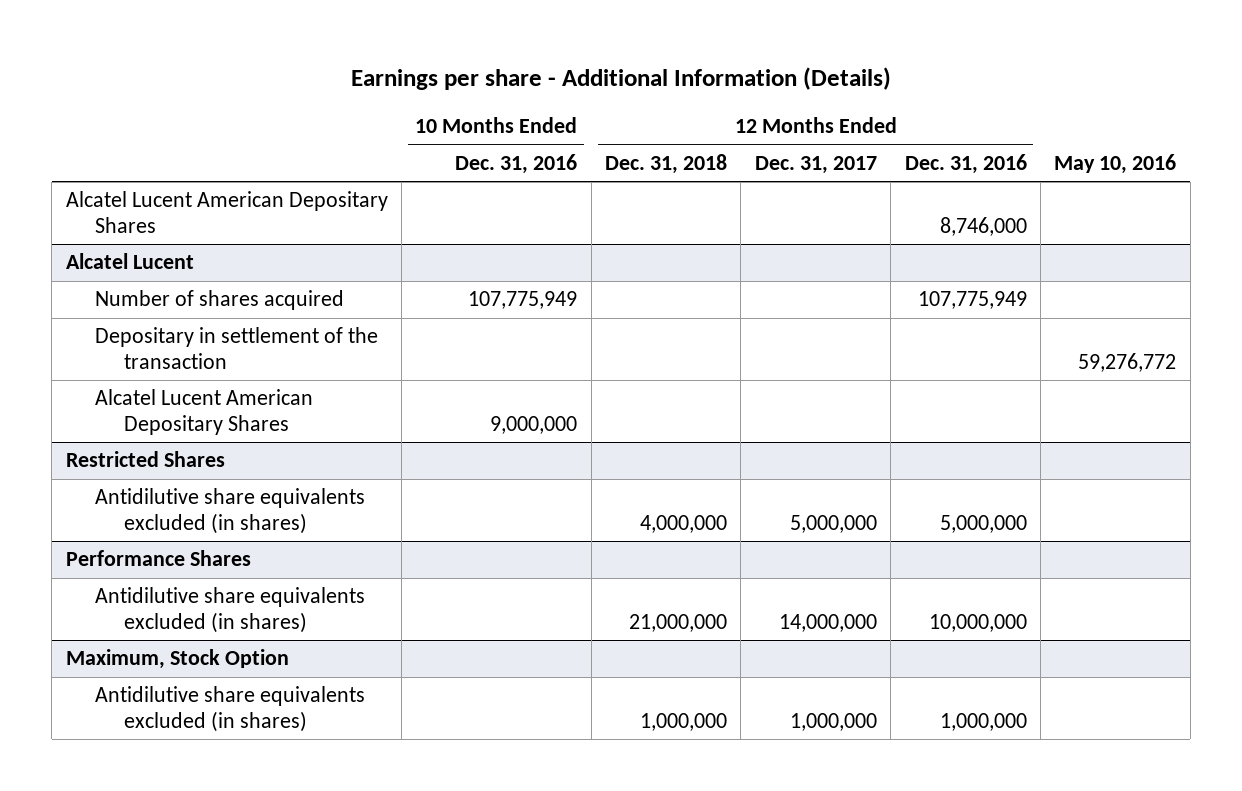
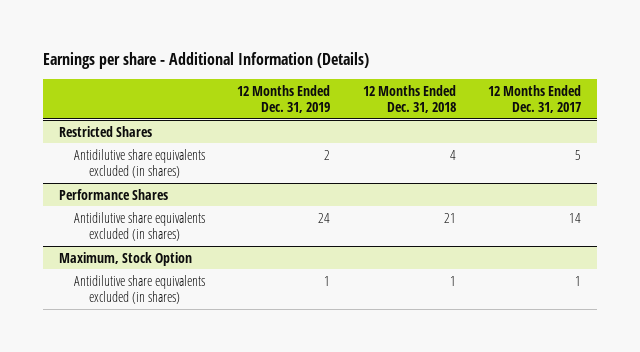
- | 10 Months Ended Dec. 31, 2016 | 12 Months Ended Dec. 31, 2018 | 12 Months Ended Dec. 31, 2017 | 12 Months Ended Dec. 31, 2016 | May 10, 2016
+ | 12 Months Ended Dec. 31, 2019 | 12 Months Ended Dec. 31, 2018 | 12 Months Ended Dec. 31, 2017
- Alcatel Lucent American Depositary Shares | | | | 8,746,000 |
- Alcatel Lucent
- Number of shares acquired | 107,775,949 | | | 107,775,949 |
- Depositary in settlement of the transaction | | | | | 59,276,772
- Alcatel Lucent American Depositary Shares | 9,000,000 | | | |
@ Restricted Shares
- Antidilutive share equivalents excluded (in shares) | | 4,000,000 | 5,000,000 | 5,000,000 |
+ Antidilutive share equivalents excluded (in shares) | 2 | 4 | 5
@ Performance Shares
- Antidilutive share equivalents excluded (in shares) | | 21,000,000 | 14,000,000 | 10,000,000 |
+ Antidilutive share equivalents excluded (in shares) | 24 | 21 | 14
@ Maximum, Stock Option
- Antidilutive share equivalents excluded (in shares) | | 1,000,000 | 1,000,000 | 1,000,000 |
+ Antidilutive share equivalents excluded (in shares) | 1 | 1 | 1

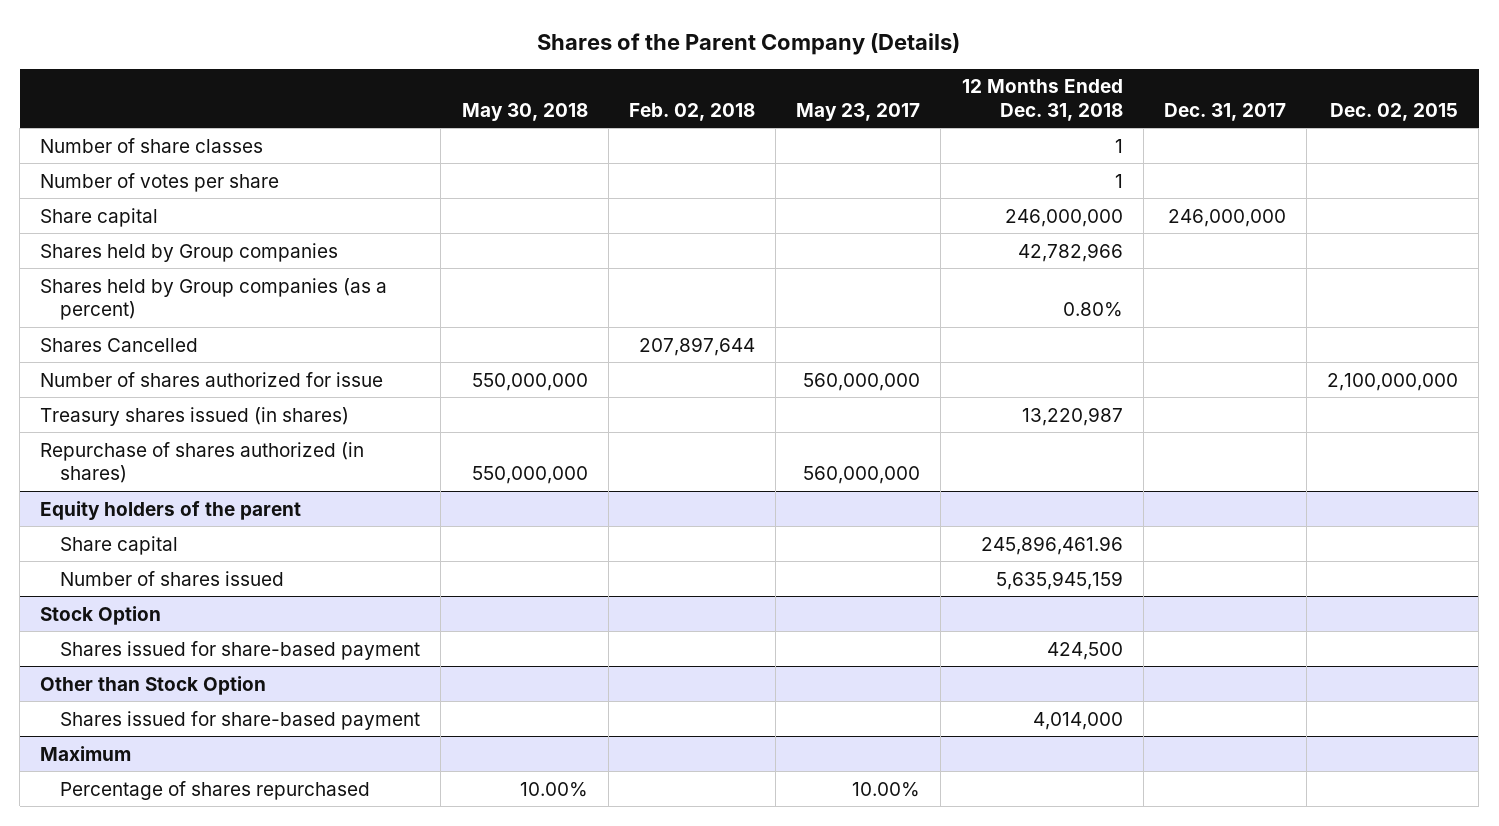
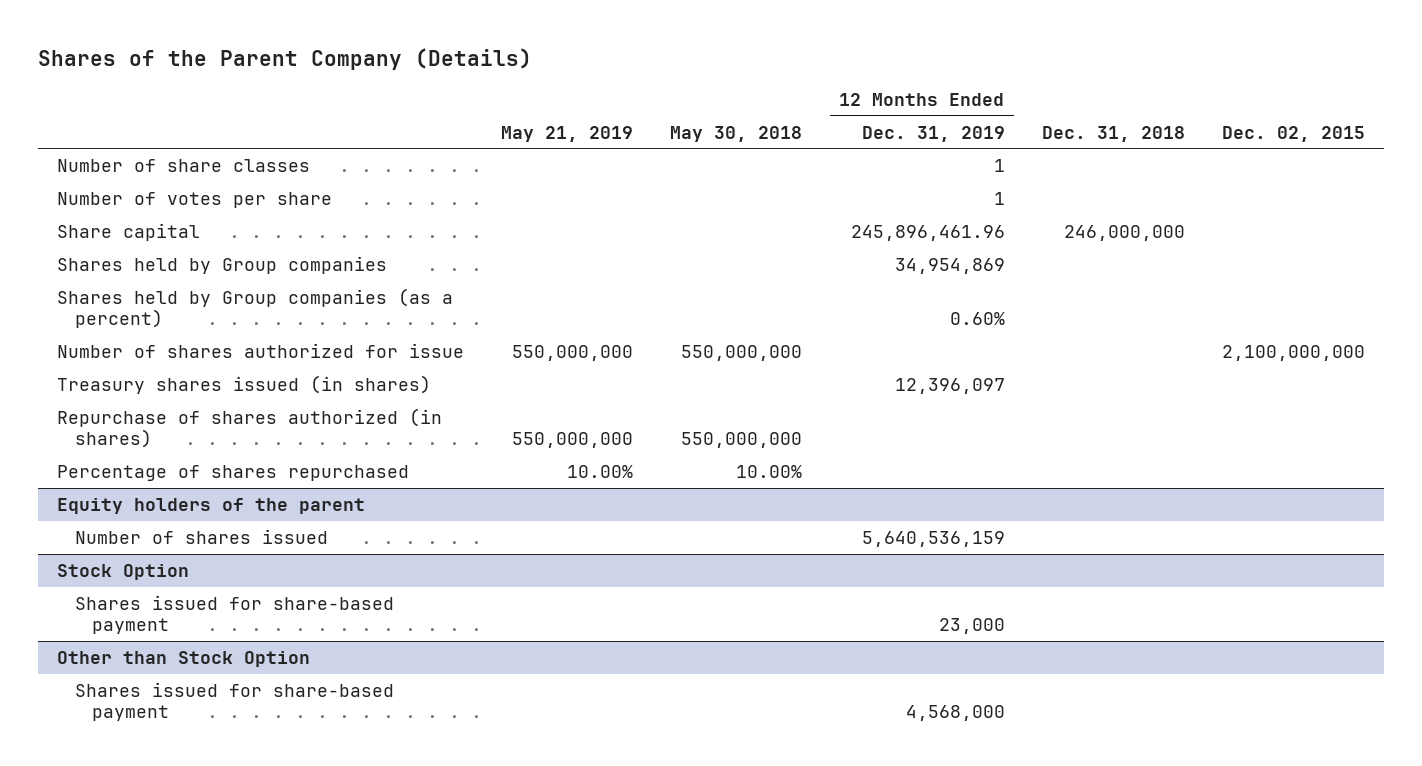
- | May 30, 2018 | Feb. 02, 2018 | May 23, 2017 | 12 Months Ended Dec. 31, 2018 | Dec. 31, 2017 | Dec. 02, 2015
+ | May 21, 2019 | May 30, 2018 | 12 Months Ended Dec. 31, 2019 | Dec. 31, 2018 | Dec. 02, 2015
- Shares Cancelled | | 207,897,644 | | | |
+ Percentage of shares repurchased | 10.00% | 10.00% | | |
@ Equity holders of the parent
- Share capital | | | | 245,896,461.96 | |
- Maximum
- Percentage of shares repurchased | 10.00% | | 10.00% | | |

